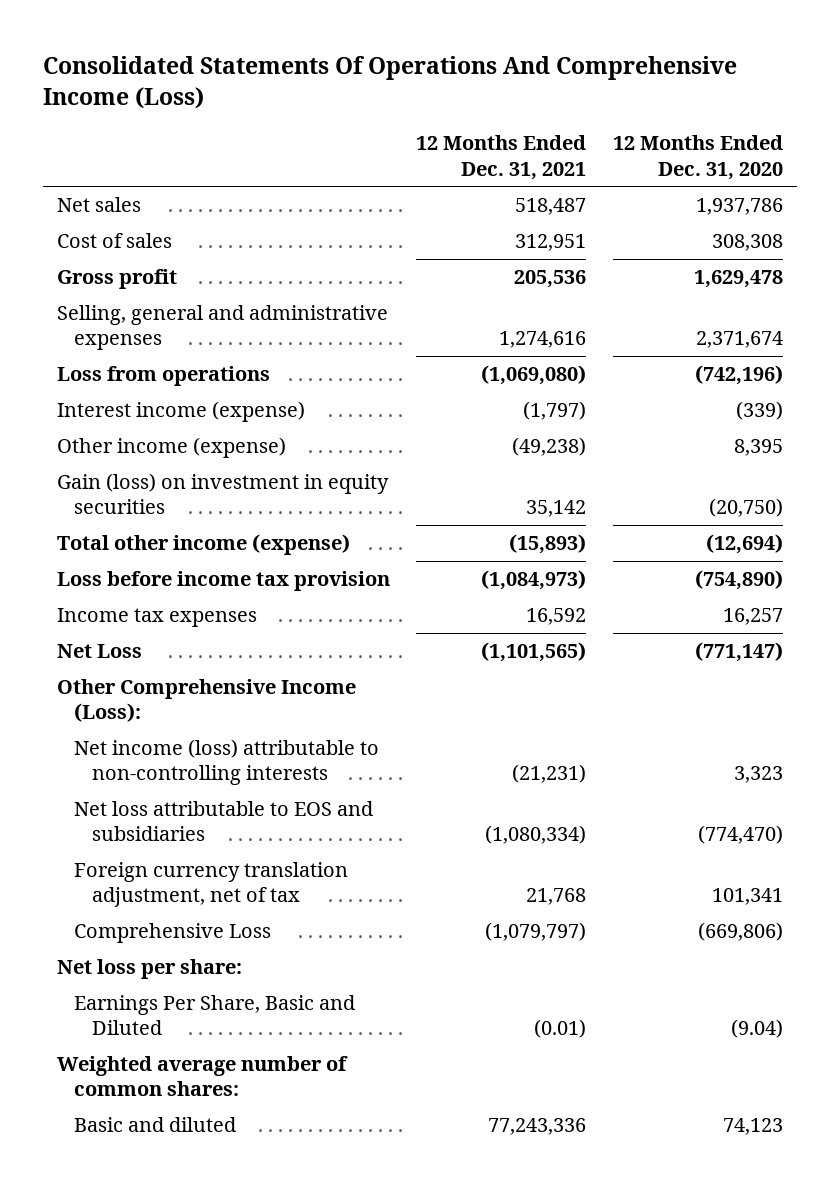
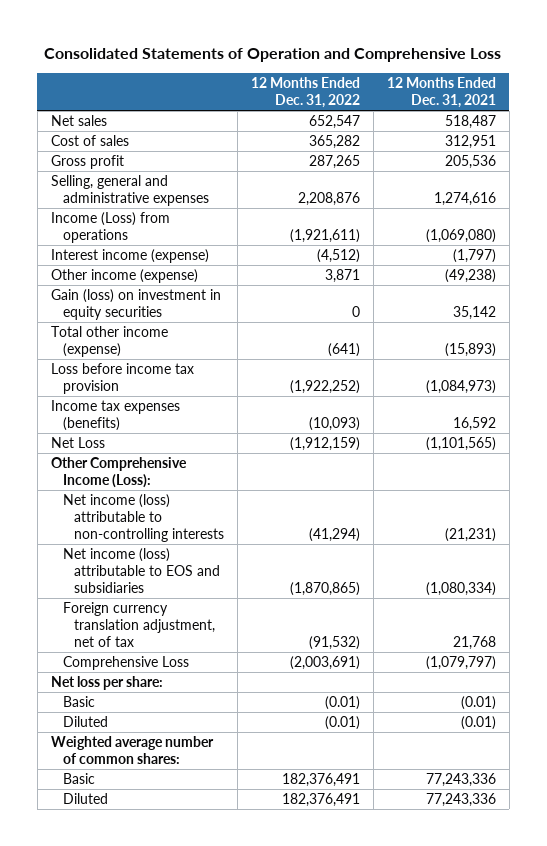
- Consolidated Statements Of Operations And Comprehensive Income (Loss)
+ Consolidated Statements of Operation and Comprehensive Loss
- | 12 Months Ended Dec. 31, 2021 | 12 Months Ended Dec. 31, 2020
+ | 12 Months Ended Dec. 31, 2022 | 12 Months Ended Dec. 31, 2021
- Loss from operations | (1,069,080) | (742,196)
+ Income (Loss) from operations | (1,921,611) | (1,069,080)
- Income tax expenses | 16,592 | 16,257
+ Income tax expenses (benefits) | (10,093) | 16,592
- Net loss attributable to EOS and subsidiaries | (1,080,334) | (774,470)
+ Net income (loss) attributable to EOS and subsidiaries | (1,870,865) | (1,080,334)
- Earnings Per Share, Basic and Diluted | (0.01) | (9.04)
+ Basic | (0.01) | (0.01)
+ Diluted | (0.01) | (0.01)
- Basic and diluted | 77,243,336 | 74,123
+ Basic | 182,376,491 | 77,243,336
+ Diluted | 182,376,491 | 77,243,336

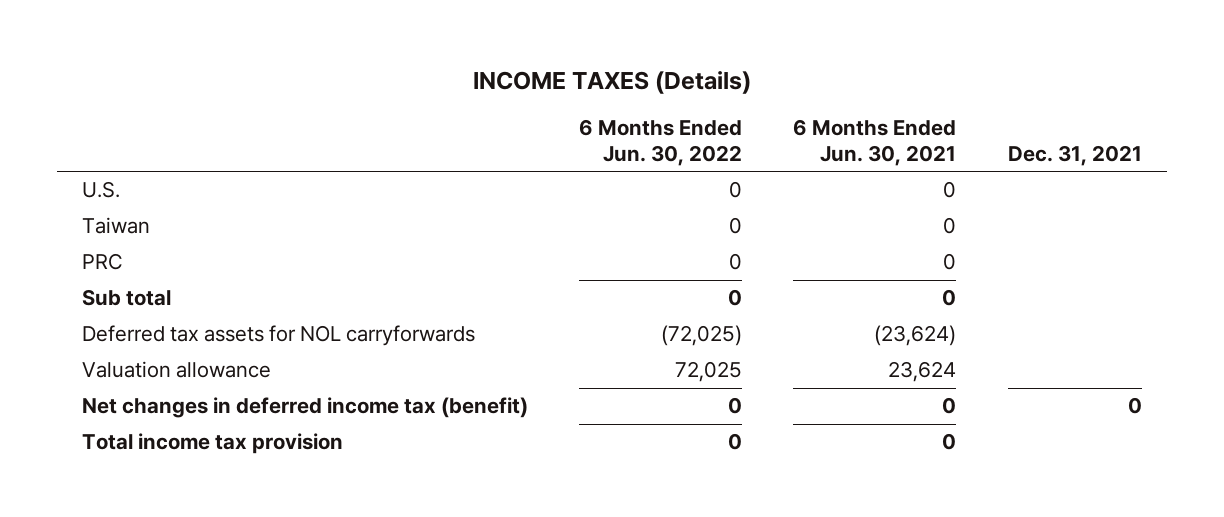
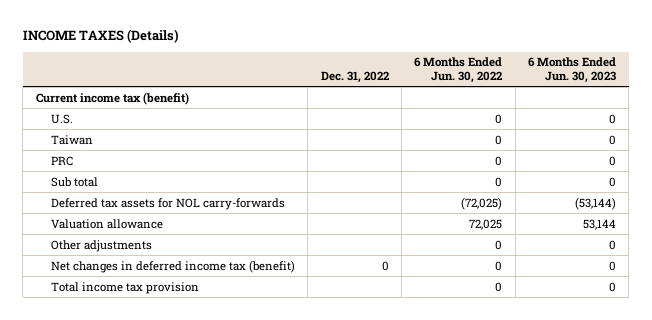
- | 6 Months Ended Jun. 30, 2022 | 6 Months Ended Jun. 30, 2021 | Dec. 31, 2021
+ | Dec. 31, 2022 | 6 Months Ended Jun. 30, 2022 | 6 Months Ended Jun. 30, 2023
+ Current income tax (benefit)
- Deferred tax assets for NOL carryforwards | (72,025) | (23,624) |
+ Deferred tax assets for NOL carry-forwards | | (72,025) | (53,144)
+ Other adjustments | | 0 | 0

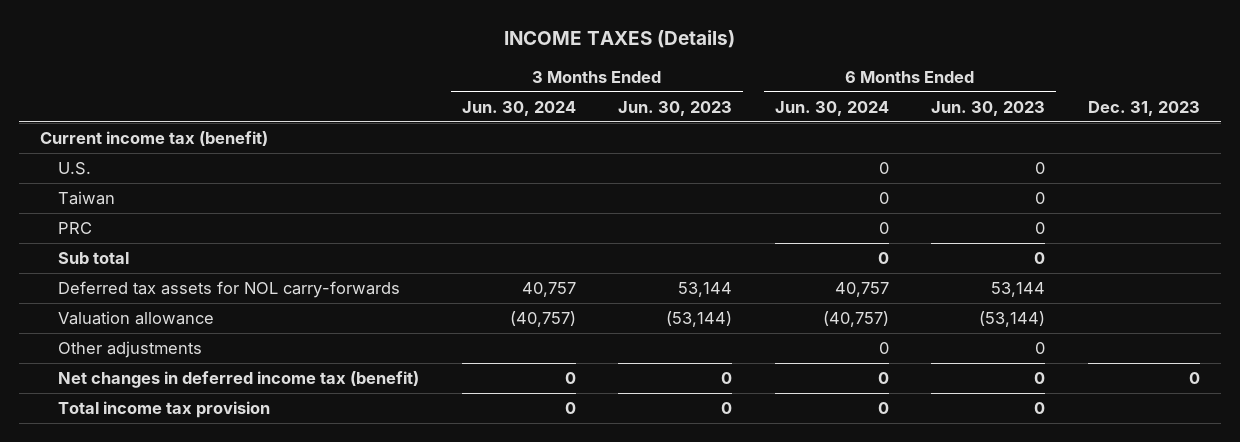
- | Dec. 31, 2022 | 6 Months Ended Jun. 30, 2022 | 6 Months Ended Jun. 30, 2023
+ | 3 Months Ended Jun. 30, 2024 | 3 Months Ended Jun. 30, 2023 | 6 Months Ended Jun. 30, 2024 | 6 Months Ended Jun. 30, 2023 | Dec. 31, 2023
- Deferred tax assets for NOL carry-forwards | | (72,025) | (53,144)
- Valuation allowance | | 72,025 | 53,144
+ Deferred tax assets for NOL carry-forwards | 40,757 | 53,144 | 40,757 | 53,144 |
+ Valuation allowance | (40,757) | (53,144) | (40,757) | (53,144) |

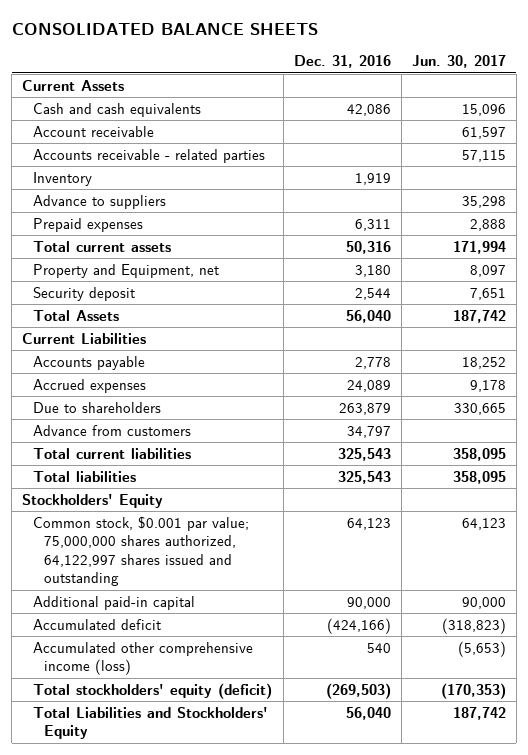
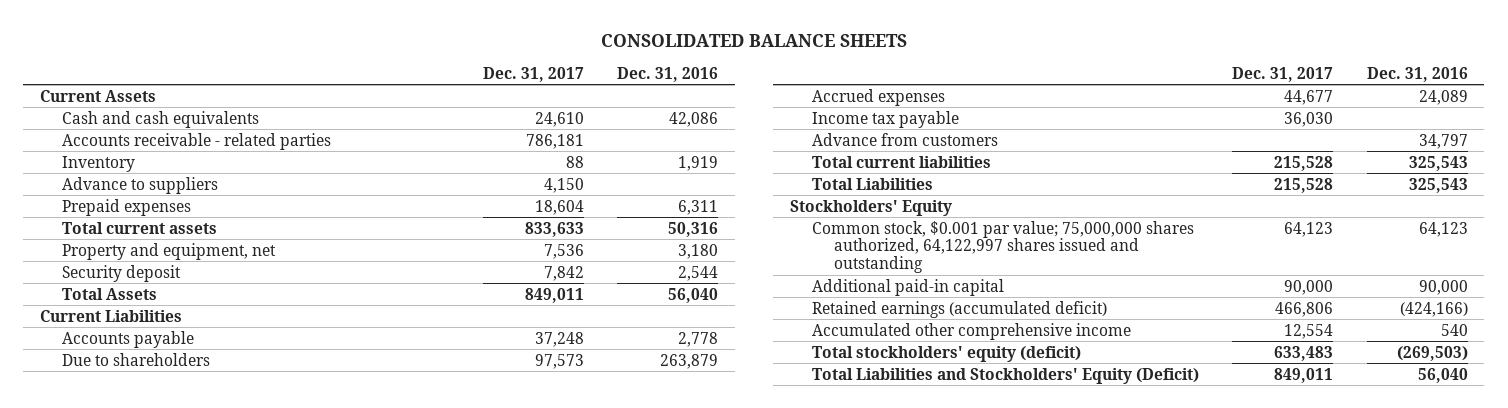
- | Dec. 31, 2016 | Jun. 30, 2017
+ | Dec. 31, 2017 | Dec. 31, 2016
- Account receivable | | 61,597
- Property and Equipment, net | 3,180 | 8,097
+ Property and equipment, net | 7,536 | 3,180
moved down: Accrued expenses | 44,677 | 24,089
+ Income tax payable | 36,030 |
- Total liabilities | 325,543 | 358,095
+ Total Liabilities | 215,528 | 325,543
- Accumulated deficit | (424,166) | (318,823)
- Accumulated other comprehensive income (loss) | 540 | (5,653)
+ Retained earnings (accumulated deficit) | 466,806 | (424,166)
+ Accumulated other comprehensive income | 12,554 | 540
- Total Liabilities and Stockholders' Equity | 56,040 | 187,742
+ Total Liabilities and Stockholders' Equity (Deficit) | 849,011 | 56,040

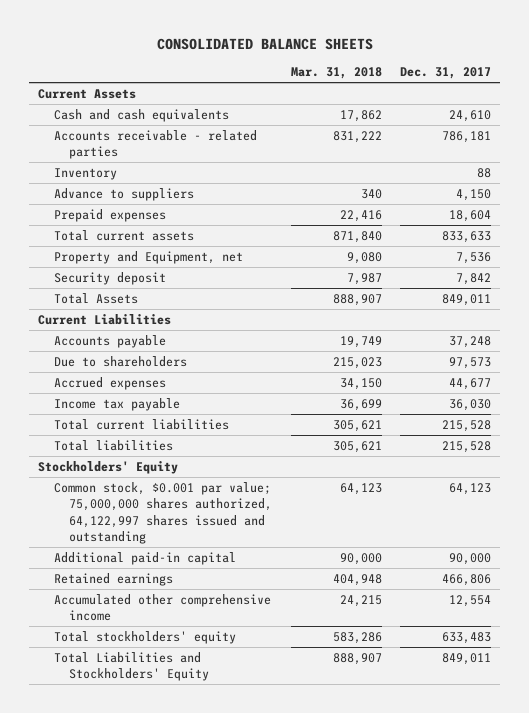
- | Dec. 31, 2017 | Dec. 31, 2016
+ | Mar. 31, 2018 | Dec. 31, 2017
- Property and equipment, net | 7,536 | 3,180
+ Property and Equipment, net | 9,080 | 7,536
- Advance from customers | | 34,797
- Total Liabilities | 215,528 | 325,543
+ Total liabilities | 305,621 | 215,528
- Retained earnings (accumulated deficit) | 466,806 | (424,166)
+ Retained earnings | 404,948 | 466,806
- Total stockholders' equity (deficit) | 633,483 | (269,503)
- Total Liabilities and Stockholders' Equity (Deficit) | 849,011 | 56,040
+ Total stockholders' equity | 583,286 | 633,483
+ Total Liabilities and Stockholders' Equity | 888,907 | 849,011

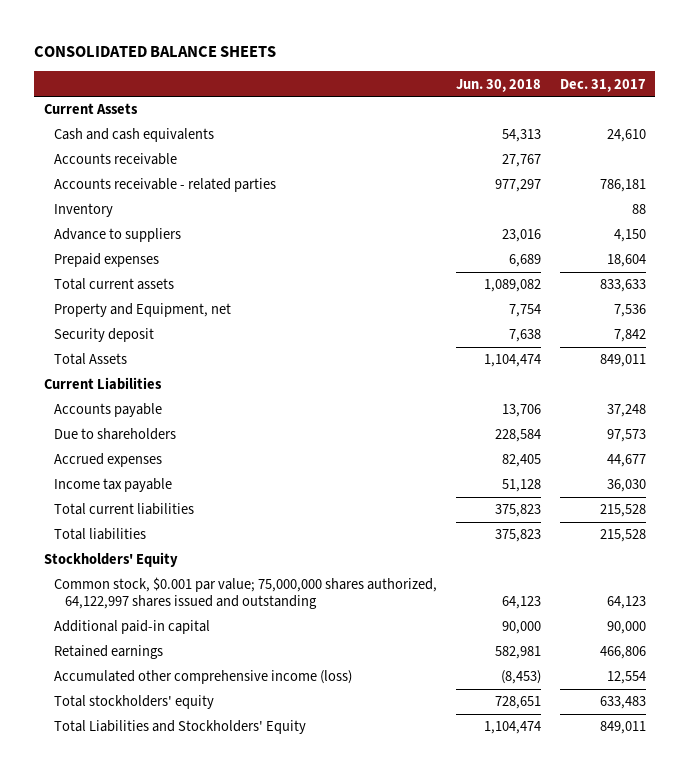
- | Mar. 31, 2018 | Dec. 31, 2017
+ | Jun. 30, 2018 | Dec. 31, 2017
+ Accounts receivable | 27,767 |
- Accumulated other comprehensive income | 24,215 | 12,554
+ Accumulated other comprehensive income (loss) | (8,453) | 12,554

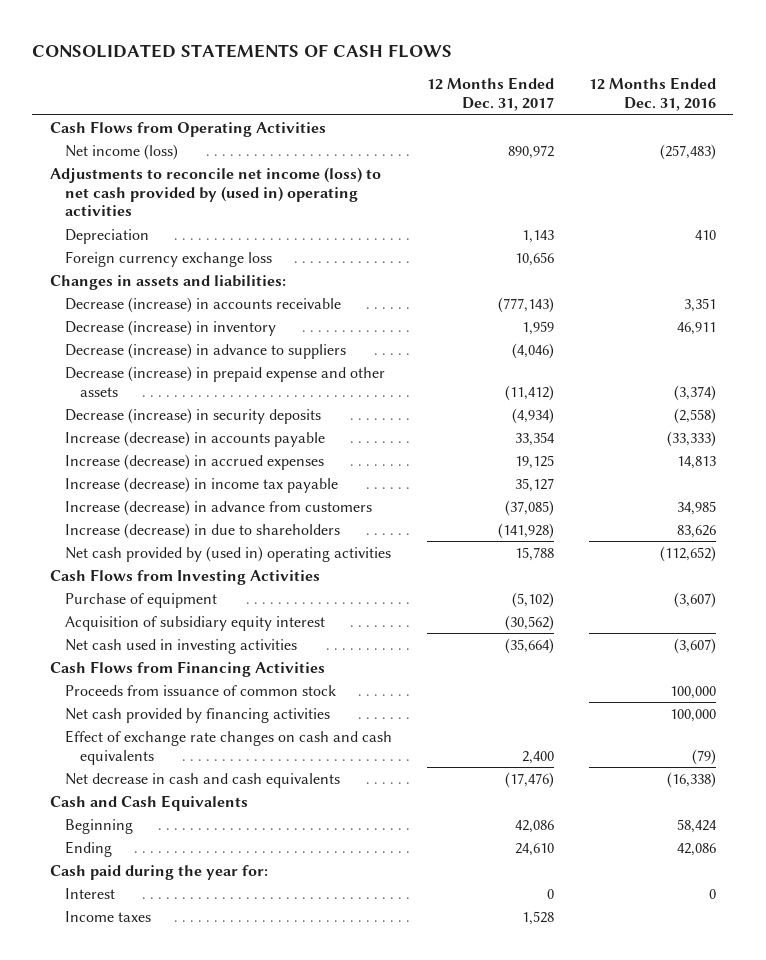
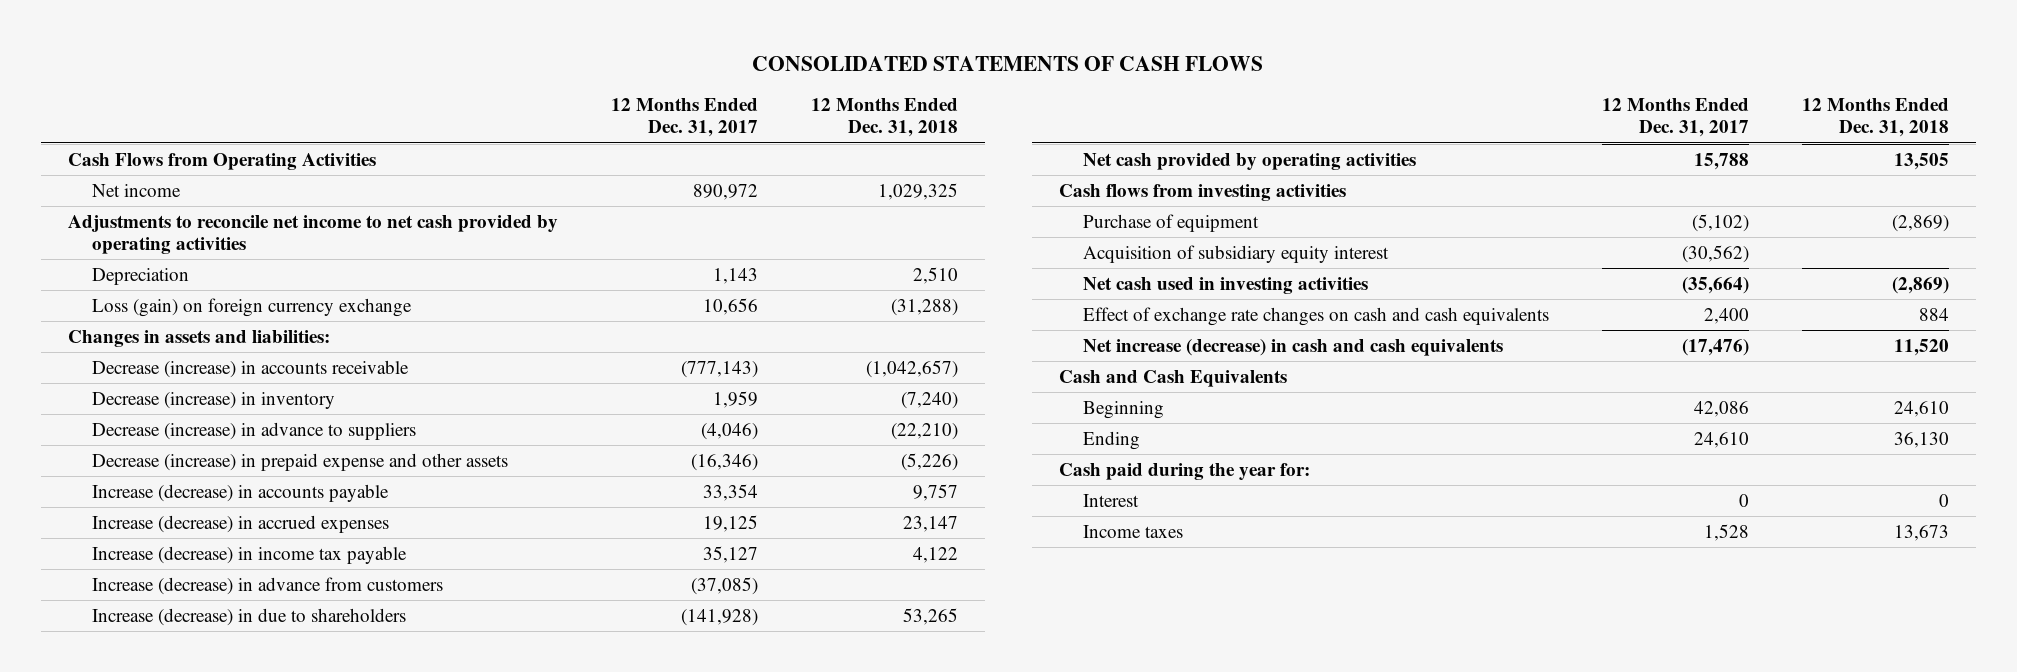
- | 12 Months Ended Dec. 31, 2017 | 12 Months Ended Dec. 31, 2016
+ | 12 Months Ended Dec. 31, 2017 | 12 Months Ended Dec. 31, 2018
- Net income (loss) | 890,972 | (257,483)
- Adjustments to reconcile net income (loss) to net cash provided by (used in) operating activities
+ Net income | 890,972 | 1,029,325
+ Adjustments to reconcile net income to net cash provided by operating activities
- Foreign currency exchange loss | 10,656 |
+ Loss (gain) on foreign currency exchange | 10,656 | (31,288)
- Decrease (increase) in prepaid expense and other assets | (11,412) | (3,374)
- Decrease (increase) in security deposits | (4,934) | (2,558)
+ Decrease (increase) in prepaid expense and other assets | (16,346) | (5,226)
- Net cash provided by (used in) operating activities | 15,788 | (112,652)
- Cash Flows from Investing Activities
+ Net cash provided by operating activities | 15,788 | 13,505
+ Cash flows from investing activities
- Cash Flows from Financing Activities
- Proceeds from issuance of common stock | | 100,000
- Net cash provided by financing activities | | 100,000
- Net decrease in cash and cash equivalents | (17,476) | (16,338)
+ Net increase (decrease) in cash and cash equivalents | (17,476) | 11,520

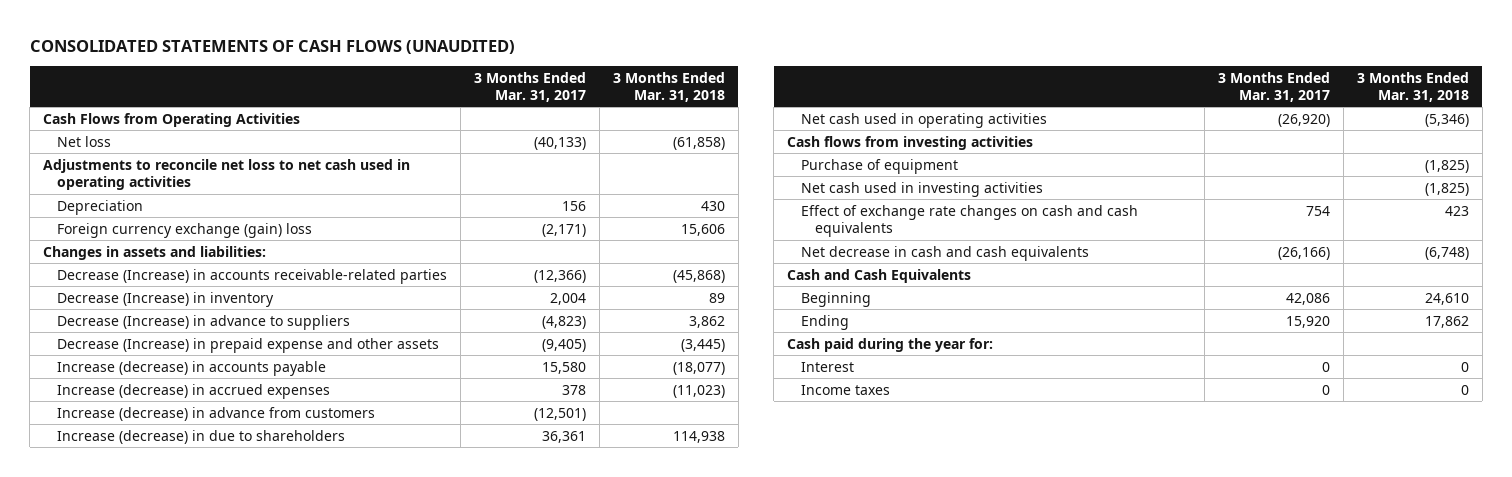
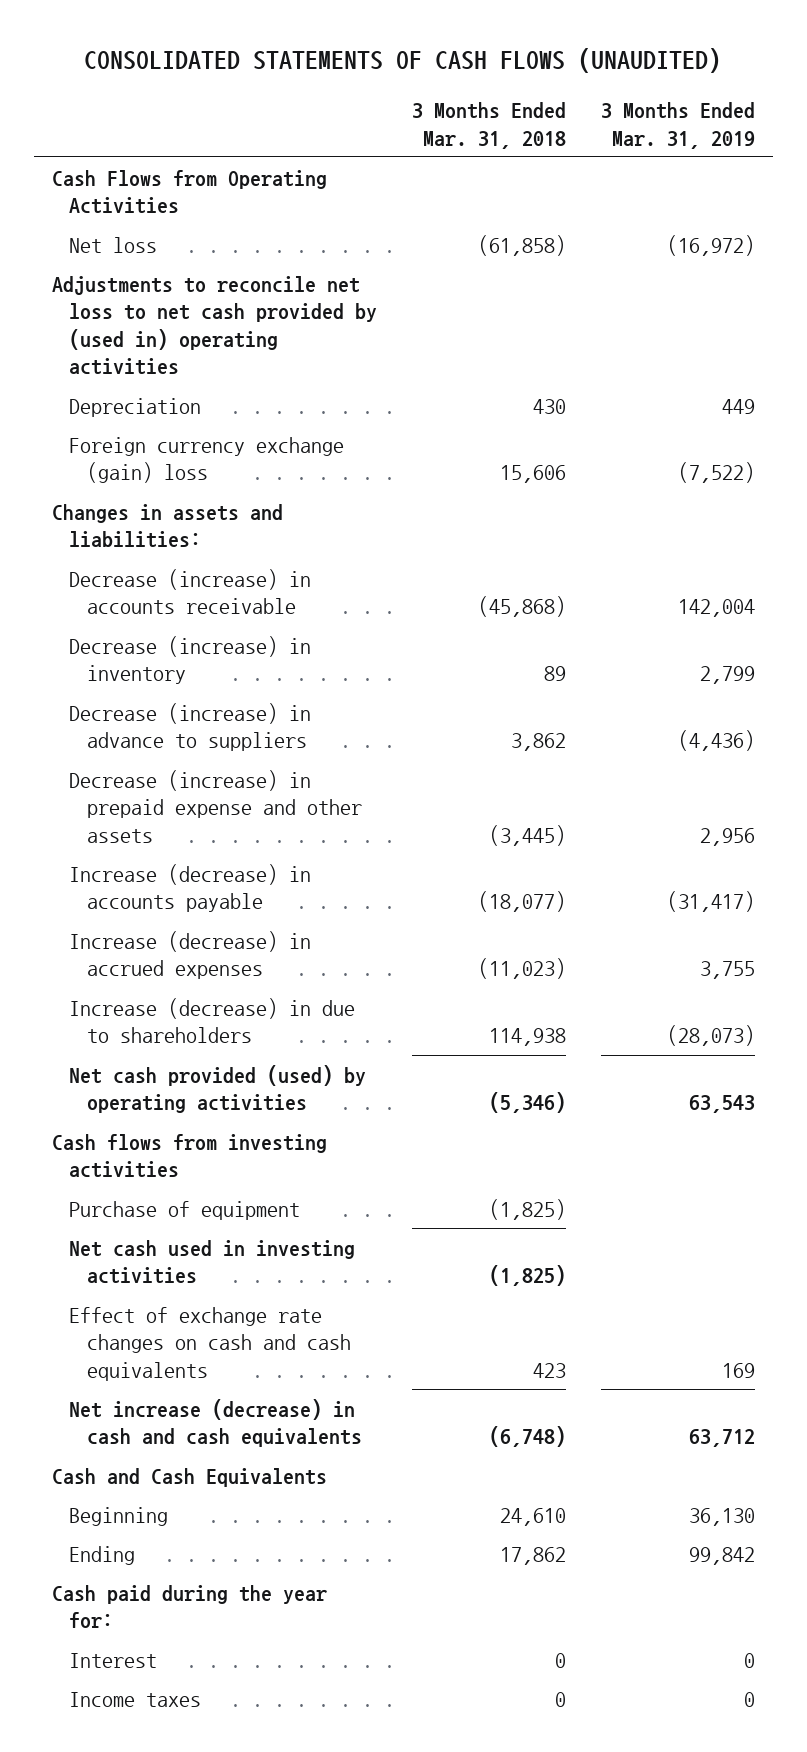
- | 3 Months Ended Mar. 31, 2017 | 3 Months Ended Mar. 31, 2018
+ | 3 Months Ended Mar. 31, 2018 | 3 Months Ended Mar. 31, 2019
- Adjustments to reconcile net loss to net cash used in operating activities
+ Adjustments to reconcile net loss to net cash provided by (used in) operating activities
- Decrease (Increase) in accounts receivable-related parties | (12,366) | (45,868)
- Decrease (Increase) in inventory | 2,004 | 89
- Decrease (Increase) in advance to suppliers | (4,823) | 3,862
- Decrease (Increase) in prepaid expense and other assets | (9,405) | (3,445)
+ Decrease (increase) in accounts receivable | (45,868) | 142,004
+ Decrease (increase) in inventory | 89 | 2,799
+ Decrease (increase) in advance to suppliers | 3,862 | (4,436)
+ Decrease (increase) in prepaid expense and other assets | (3,445) | 2,956
- Increase (decrease) in advance from customers | (12,501) |
- Net cash used in operating activities | (26,920) | (5,346)
+ Net cash provided (used) by operating activities | (5,346) | 63,543
- Net decrease in cash and cash equivalents | (26,166) | (6,748)
+ Net increase (decrease) in cash and cash equivalents | (6,748) | 63,712

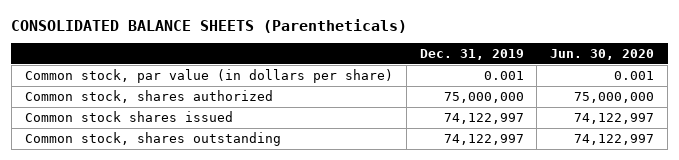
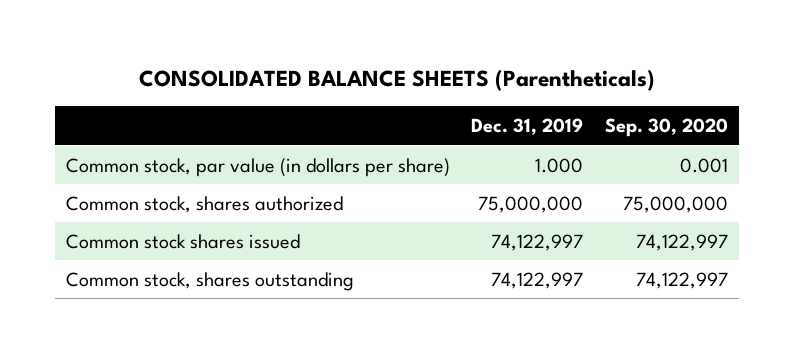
- | Dec. 31, 2019 | Jun. 30, 2020
+ | Dec. 31, 2019 | Sep. 30, 2020
- Common stock, par value (in dollars per share) | 0.001 | 0.001
+ Common stock, par value (in dollars per share) | 1.000 | 0.001

